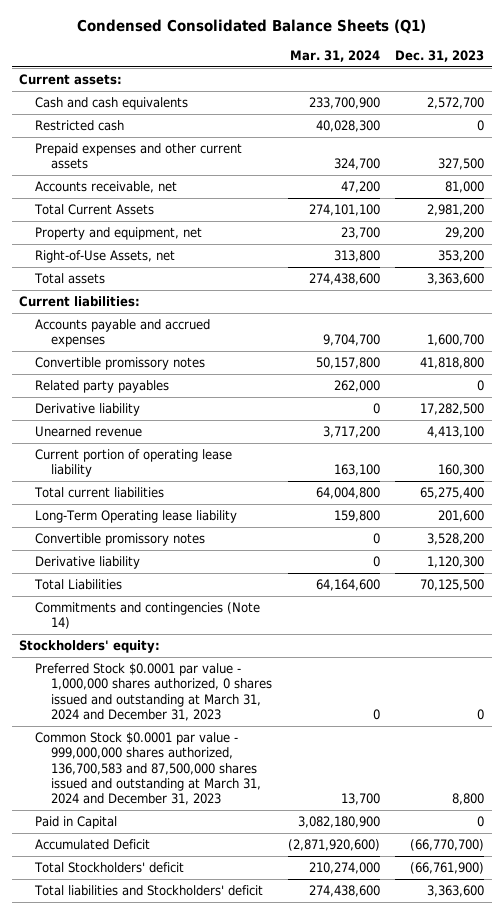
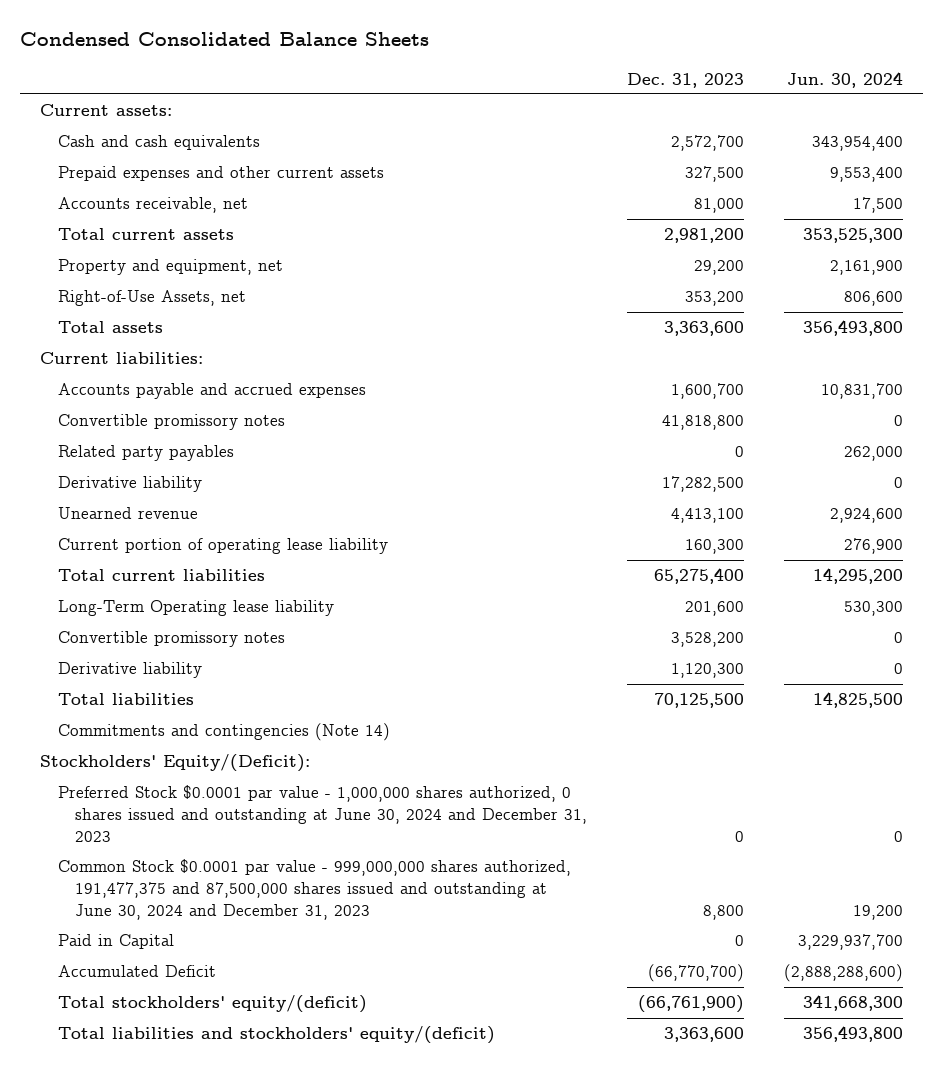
- Condensed Consolidated Balance Sheets (Q1)
+ Condensed Consolidated Balance Sheets
- | Mar. 31, 2024 | Dec. 31, 2023
+ | Dec. 31, 2023 | Jun. 30, 2024
- Restricted cash | 40,028,300 | 0
- Total Current Assets | 274,101,100 | 2,981,200
+ Total current assets | 2,981,200 | 353,525,300
- Total Liabilities | 64,164,600 | 70,125,500
+ Total liabilities | 70,125,500 | 14,825,500
- Stockholders' equity:
- Preferred Stock $0.0001 par value - 1,000,000 shares authorized, 0 shares issued and outstanding at March 31, 2024 and December 31, 2023 | 0 | 0
- Common Stock $0.0001 par value - 999,000,000 shares authorized, 136,700,583 and 87,500,000 shares issued and outstanding at March 31, 2024 and December 31, 2023 | 13,700 | 8,800
+ Stockholders' Equity/(Deficit):
+ Preferred Stock $0.0001 par value - 1,000,000 shares authorized, 0 shares issued and outstanding at June 30, 2024 and December 31, 2023 | 0 | 0
+ Common Stock $0.0001 par value - 999,000,000 shares authorized, 191,477,375 and 87,500,000 shares issued and outstanding at June 30, 2024 and December 31, 2023 | 8,800 | 19,200
- Total Stockholders' deficit | 210,274,000 | (66,761,900)
- Total liabilities and Stockholders' deficit | 274,438,600 | 3,363,600
+ Total stockholders' equity/(deficit) | (66,761,900) | 341,668,300
+ Total liabilities and stockholders' equity/(deficit) | 3,363,600 | 356,493,800

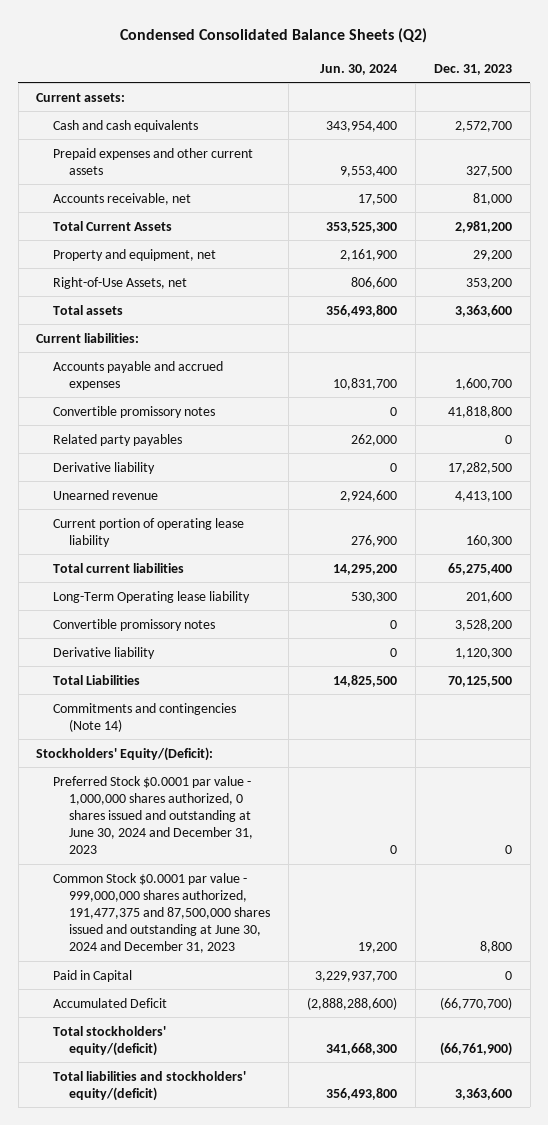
- Condensed Consolidated Balance Sheets
+ Condensed Consolidated Balance Sheets (Q2)
- | Dec. 31, 2023 | Jun. 30, 2024
+ | Jun. 30, 2024 | Dec. 31, 2023
- Total current assets | 2,981,200 | 353,525,300
+ Total Current Assets | 353,525,300 | 2,981,200
- Total liabilities | 70,125,500 | 14,825,500
+ Total Liabilities | 14,825,500 | 70,125,500

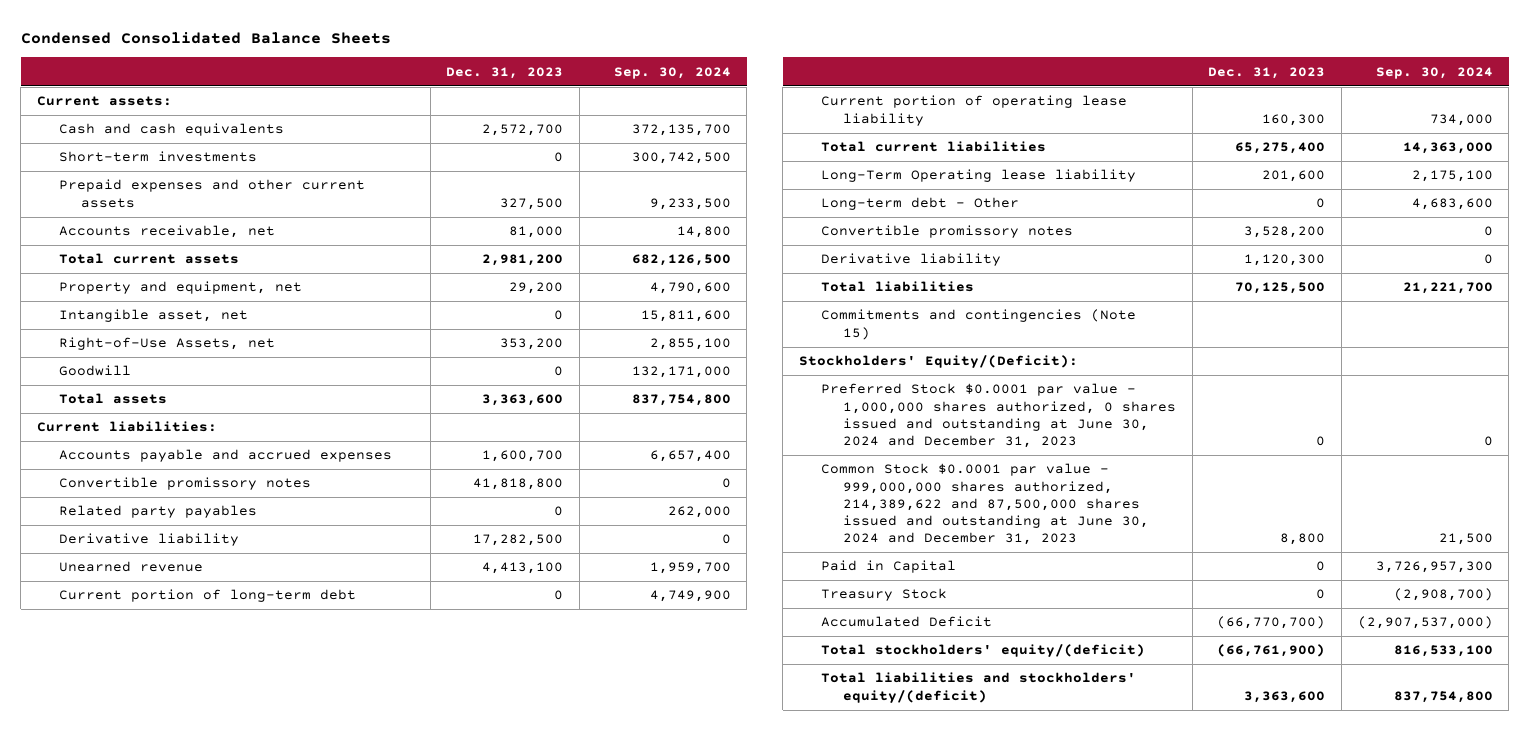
- Condensed Consolidated Balance Sheets (Q2)
+ Condensed Consolidated Balance Sheets
- | Jun. 30, 2024 | Dec. 31, 2023
+ | Dec. 31, 2023 | Sep. 30, 2024
+ Short-term investments | 0 | 300,742,500
- Total Current Assets | 353,525,300 | 2,981,200
+ Total current assets | 2,981,200 | 682,126,500
+ Intangible asset, net | 0 | 15,811,600
+ Goodwill | 0 | 132,171,000
+ Current portion of long-term debt | 0 | 4,749,900
+ Long-term debt - Other | 0 | 4,683,600
- Total Liabilities | 14,825,500 | 70,125,500
- Commitments and contingencies (Note 14)
+ Total liabilities | 70,125,500 | 21,221,700
+ Commitments and contingencies (Note 15)
- Common Stock $0.0001 par value - 999,000,000 shares authorized, 191,477,375 and 87,500,000 shares issued and outstanding at June 30, 2024 and December 31, 2023 | 19,200 | 8,800
+ Common Stock $0.0001 par value - 999,000,000 shares authorized, 214,389,622 and 87,500,000 shares issued and outstanding at June 30, 2024 and December 31, 2023 | 8,800 | 21,500
+ Treasury Stock | 0 | (2,908,700)

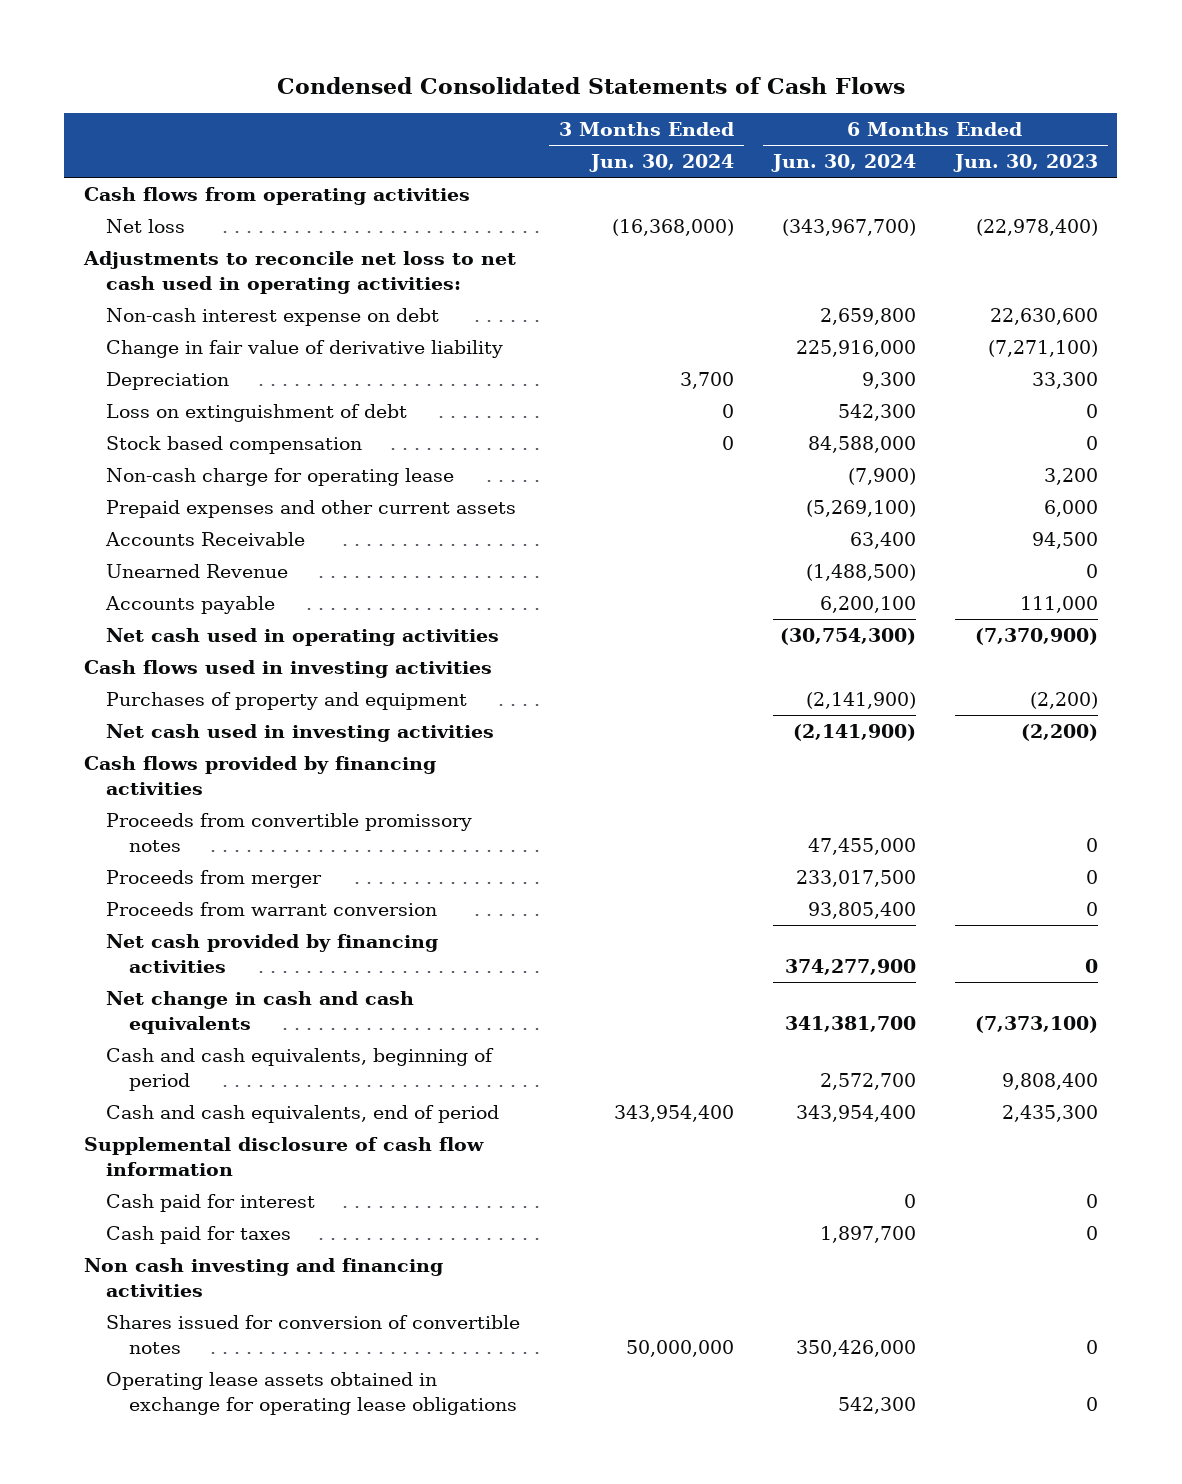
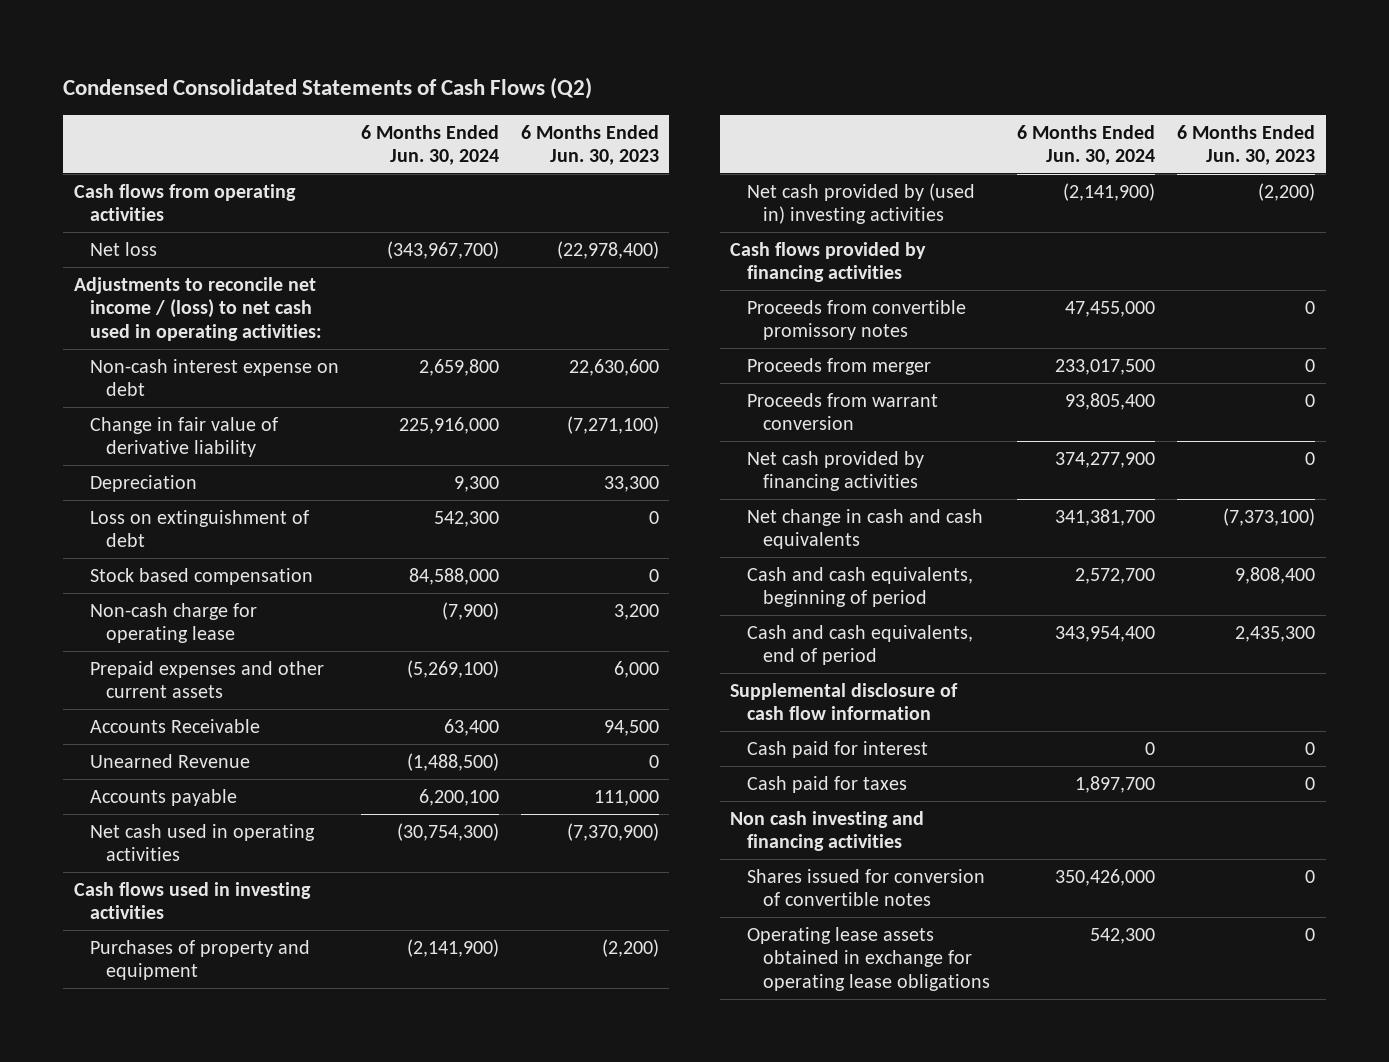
- Condensed Consolidated Statements of Cash Flows
+ Condensed Consolidated Statements of Cash Flows (Q2)
- | 3 Months Ended Jun. 30, 2024 | 6 Months Ended Jun. 30, 2024 | 6 Months Ended Jun. 30, 2023
+ | 6 Months Ended Jun. 30, 2024 | 6 Months Ended Jun. 30, 2023
- Adjustments to reconcile net loss to net cash used in operating activities:
+ Adjustments to reconcile net income / (loss) to net cash used in operating activities:
- Net cash used in investing activities | | (2,141,900) | (2,200)
+ Net cash provided by (used in) investing activities | (2,141,900) | (2,200)

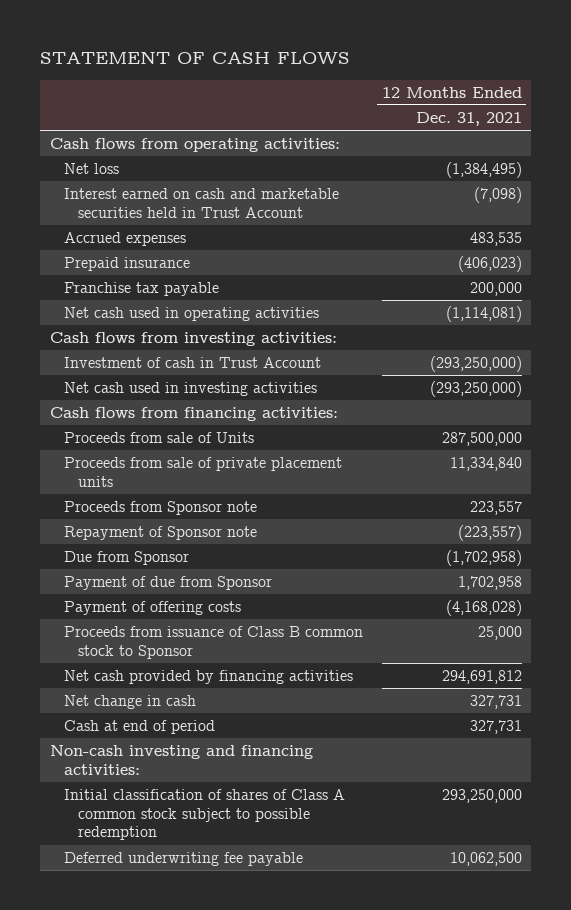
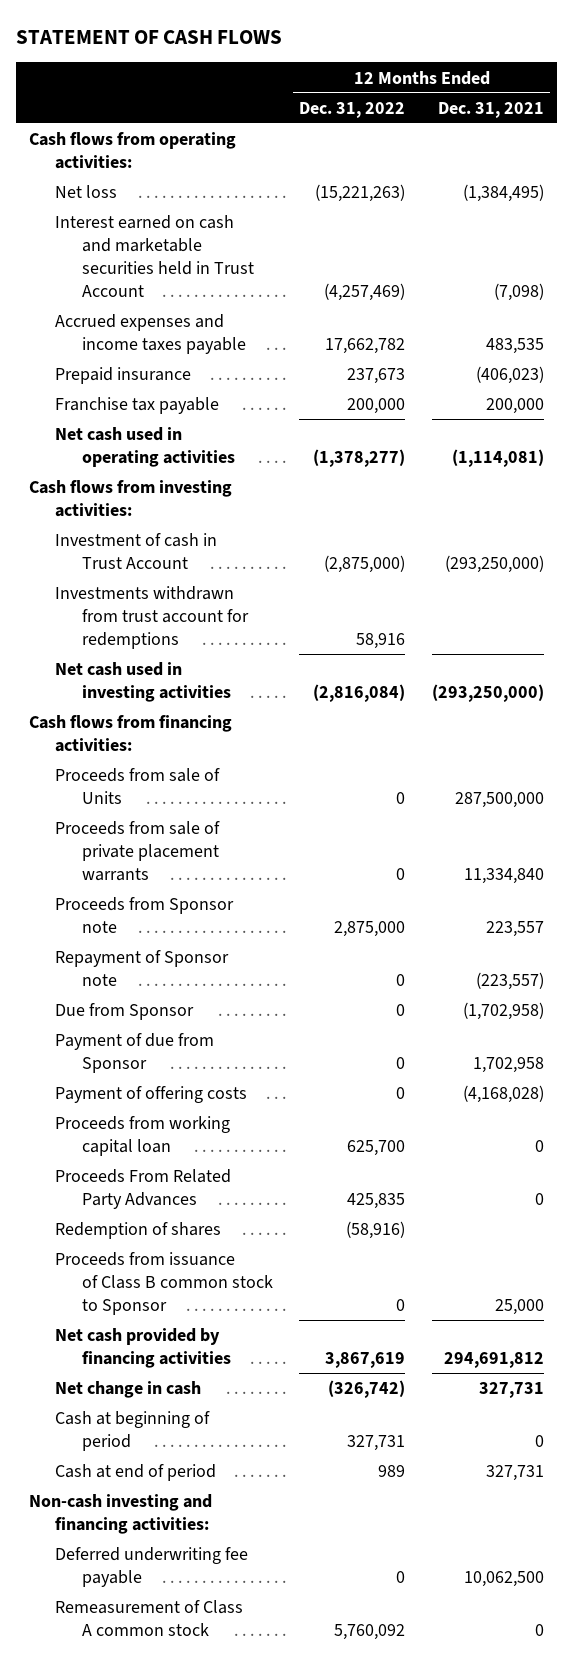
- | 12 Months Ended Dec. 31, 2021
+ | 12 Months Ended Dec. 31, 2022 | 12 Months Ended Dec. 31, 2021
- Accrued expenses | 483,535
+ Accrued expenses and income taxes payable | 17,662,782 | 483,535
+ Investments withdrawn from trust account for redemptions | 58,916 |
- Proceeds from sale of private placement units | 11,334,840
+ Proceeds from sale of private placement warrants | 0 | 11,334,840
+ Proceeds from working capital loan | 625,700 | 0
+ Proceeds From Related Party Advances | 425,835 | 0
+ Redemption of shares | (58,916) |
+ Cash at beginning of period | 327,731 | 0
- Initial classification of shares of Class A common stock subject to possible redemption | 293,250,000
+ Remeasurement of Class A common stock | 5,760,092 | 0

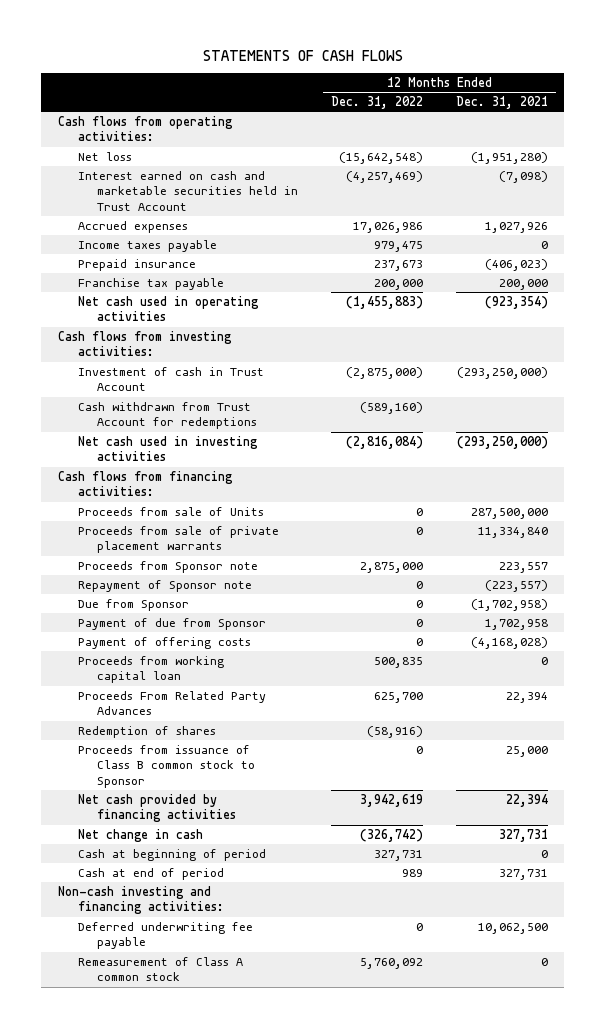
- STATEMENT OF CASH FLOWS
+ STATEMENTS OF CASH FLOWS
- Net loss | (15,221,263) | (1,384,495)
+ Net loss | (15,642,548) | (1,951,280)
- Accrued expenses and income taxes payable | 17,662,782 | 483,535
+ Accrued expenses | 17,026,986 | 1,027,926
+ Income taxes payable | 979,475 | 0
- Net cash used in operating activities | (1,378,277) | (1,114,081)
+ Net cash used in operating activities | (1,455,883) | (923,354)
- Investments withdrawn from trust account for redemptions | 58,916 |
+ Cash withdrawn from Trust Account for redemptions | (589,160) |
- Proceeds from working capital loan | 625,700 | 0
- Proceeds From Related Party Advances | 425,835 | 0
+ Proceeds from working capital loan | 500,835 | 0
+ Proceeds From Related Party Advances | 625,700 | 22,394
- Net cash provided by financing activities | 3,867,619 | 294,691,812
+ Net cash provided by financing activities | 3,942,619 | 22,394

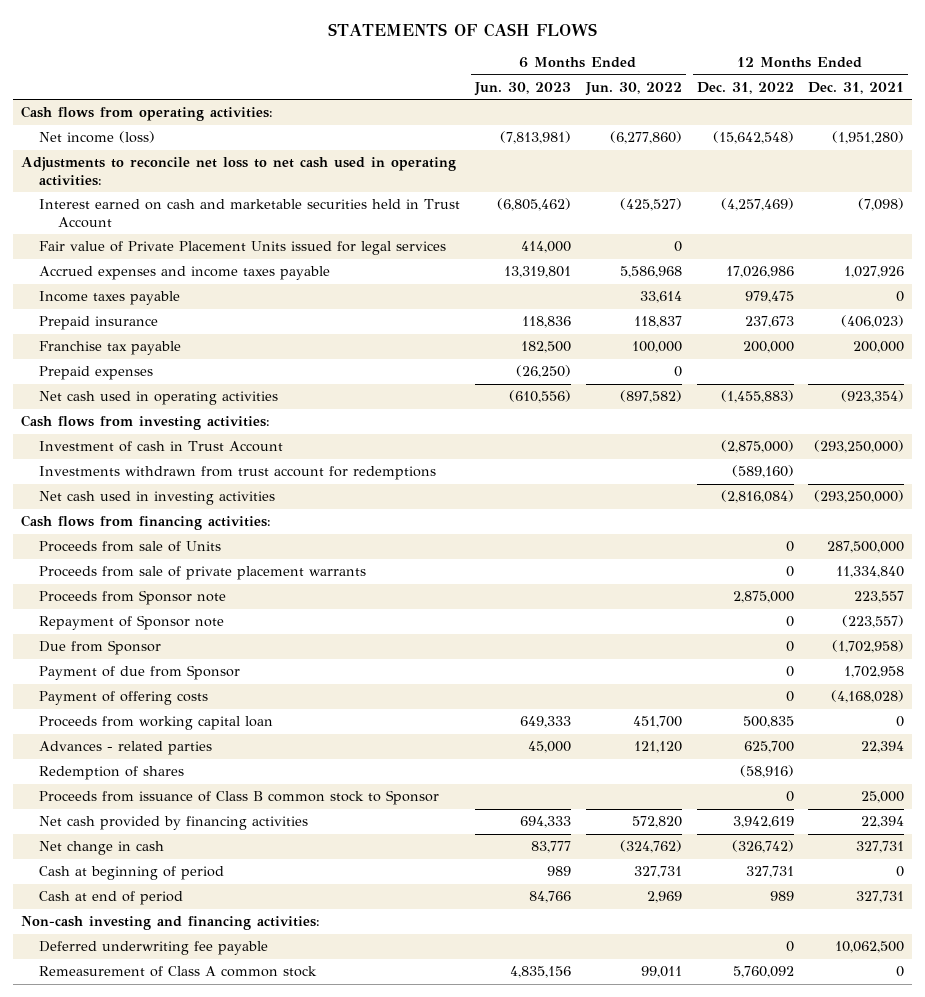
- | 12 Months Ended Dec. 31, 2022 | 12 Months Ended Dec. 31, 2021
+ | 6 Months Ended Jun. 30, 2023 | 6 Months Ended Jun. 30, 2022 | 12 Months Ended Dec. 31, 2022 | 12 Months Ended Dec. 31, 2021
- Net loss | (15,642,548) | (1,951,280)
+ Net income (loss) | (7,813,981) | (6,277,860) | (15,642,548) | (1,951,280)
+ Adjustments to reconcile net loss to net cash used in operating activities:
- Accrued expenses | 17,026,986 | 1,027,926
+ Fair value of Private Placement Units issued for legal services | 414,000 | 0 | |
+ Accrued expenses and income taxes payable | 13,319,801 | 5,586,968 | 17,026,986 | 1,027,926
+ Prepaid expenses | (26,250) | 0 | |
- Cash withdrawn from Trust Account for redemptions | (589,160) |
+ Investments withdrawn from trust account for redemptions | | | (589,160) |
- Proceeds From Related Party Advances | 625,700 | 22,394
+ Advances - related parties | 45,000 | 121,120 | 625,700 | 22,394

